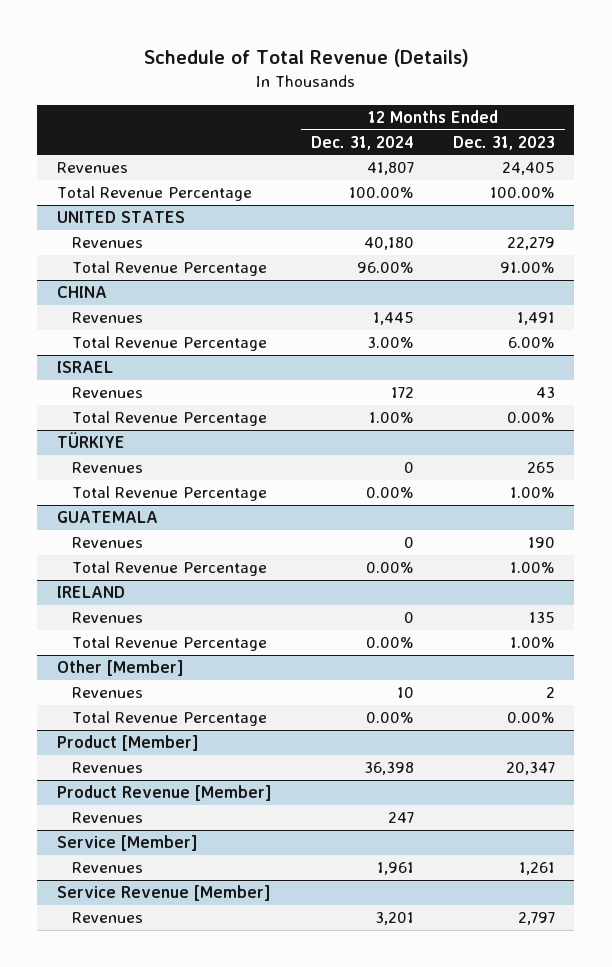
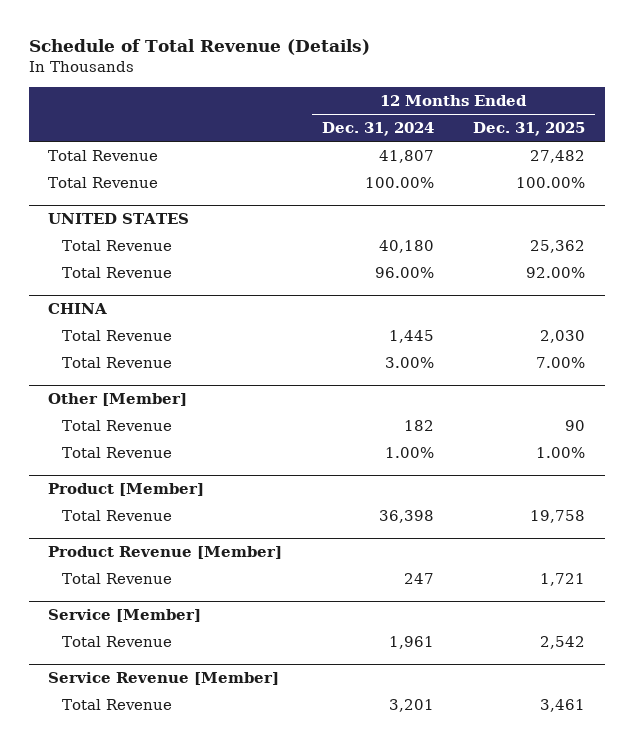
- | 12 Months Ended Dec. 31, 2024 | 12 Months Ended Dec. 31, 2023
+ | 12 Months Ended Dec. 31, 2024 | 12 Months Ended Dec. 31, 2025
- Revenues | 41,807 | 24,405
- Total Revenue Percentage | 100.00% | 100.00%
+ Total Revenue | 41,807 | 27,482
+ Total Revenue | 100.00% | 100.00%
@ UNITED STATES
- Revenues | 40,180 | 22,279
- Total Revenue Percentage | 96.00% | 91.00%
+ Total Revenue | 40,180 | 25,362
+ Total Revenue | 96.00% | 92.00%
@ CHINA
- Revenues | 1,445 | 1,491
- Total Revenue Percentage | 3.00% | 6.00%
- ISRAEL
- Revenues | 172 | 43
- Total Revenue Percentage | 1.00% | 0.00%
- TÜRKIYE
- Revenues | 0 | 265
- Total Revenue Percentage | 0.00% | 1.00%
- GUATEMALA
- Revenues | 0 | 190
- Total Revenue Percentage | 0.00% | 1.00%
- IRELAND
- Revenues | 0 | 135
- Total Revenue Percentage | 0.00% | 1.00%
@ CHINA
+ Total Revenue | 1,445 | 2,030
+ Total Revenue | 3.00% | 7.00%
@ Other [Member]
- Revenues | 10 | 2
- Total Revenue Percentage | 0.00% | 0.00%
+ Total Revenue | 182 | 90
+ Total Revenue | 1.00% | 1.00%
@ Product [Member]
- Revenues | 36,398 | 20,347
+ Total Revenue | 36,398 | 19,758
@ Product Revenue [Member]
- Revenues | 247 |
+ Total Revenue | 247 | 1,721
@ Service [Member]
- Revenues | 1,961 | 1,261
+ Total Revenue | 1,961 | 2,542
@ Service Revenue [Member]
- Revenues | 3,201 | 2,797
+ Total Revenue | 3,201 | 3,461

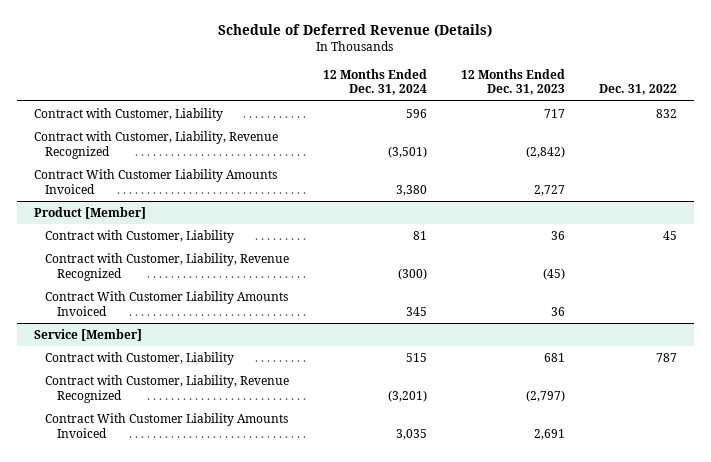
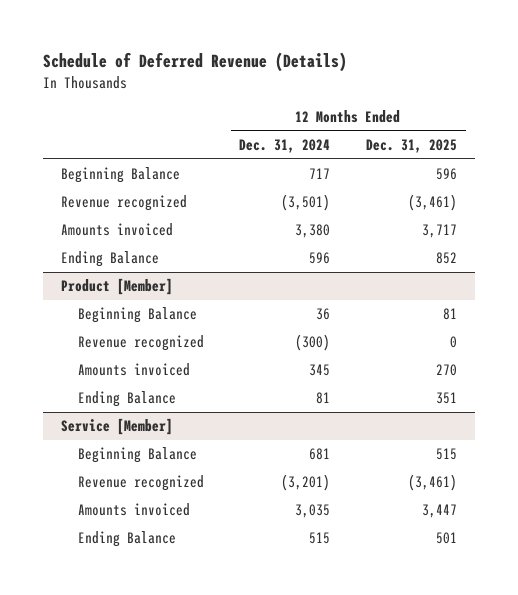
- | 12 Months Ended Dec. 31, 2024 | 12 Months Ended Dec. 31, 2023 | Dec. 31, 2022
+ | 12 Months Ended Dec. 31, 2024 | 12 Months Ended Dec. 31, 2025
- Contract with Customer, Liability | 596 | 717 | 832
- Contract with Customer, Liability, Revenue Recognized | (3,501) | (2,842) |
- Contract With Customer Liability Amounts Invoiced | 3,380 | 2,727 |
+ Beginning Balance | 717 | 596
+ Revenue recognized | (3,501) | (3,461)
+ Amounts invoiced | 3,380 | 3,717
+ Ending Balance | 596 | 852
@ Product [Member]
- Contract with Customer, Liability | 81 | 36 | 45
- Contract with Customer, Liability, Revenue Recognized | (300) | (45) |
- Contract With Customer Liability Amounts Invoiced | 345 | 36 |
+ Beginning Balance | 36 | 81
+ Revenue recognized | (300) | 0
+ Amounts invoiced | 345 | 270
+ Ending Balance | 81 | 351
@ Service [Member]
- Contract with Customer, Liability | 515 | 681 | 787
- Contract with Customer, Liability, Revenue Recognized | (3,201) | (2,797) |
- Contract With Customer Liability Amounts Invoiced | 3,035 | 2,691 |
+ Beginning Balance | 681 | 515
+ Revenue recognized | (3,201) | (3,461)
+ Amounts invoiced | 3,035 | 3,447
+ Ending Balance | 515 | 501

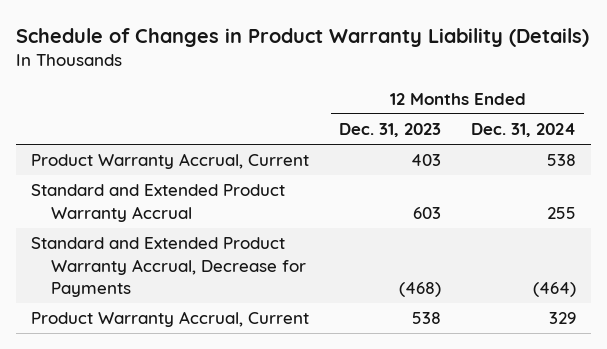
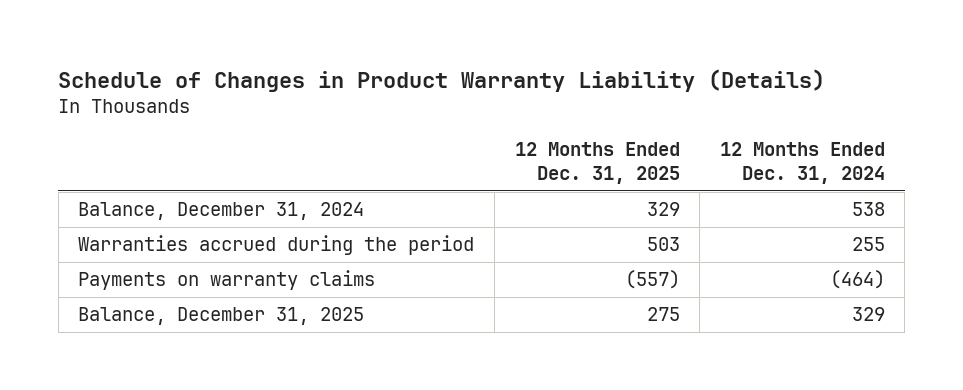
- | 12 Months Ended Dec. 31, 2023 | 12 Months Ended Dec. 31, 2024
+ | 12 Months Ended Dec. 31, 2025 | 12 Months Ended Dec. 31, 2024
- Product Warranty Accrual, Current | 403 | 538
- Standard and Extended Product Warranty Accrual | 603 | 255
- Standard and Extended Product Warranty Accrual, Decrease for Payments | (468) | (464)
- Product Warranty Accrual, Current | 538 | 329
+ Balance, December 31, 2024 | 329 | 538
+ Warranties accrued during the period | 503 | 255
+ Payments on warranty claims | (557) | (464)
+ Balance, December 31, 2025 | 275 | 329

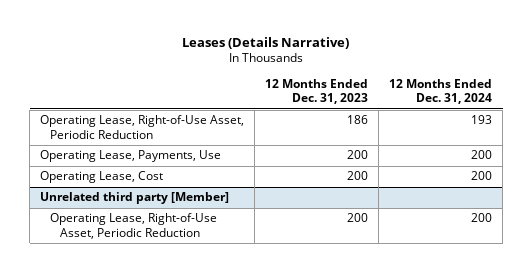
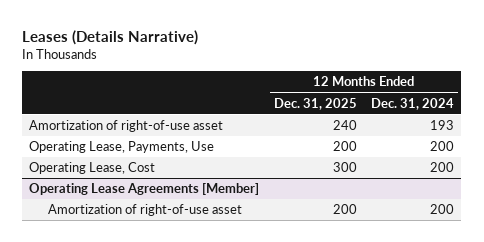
- | 12 Months Ended Dec. 31, 2023 | 12 Months Ended Dec. 31, 2024
+ | 12 Months Ended Dec. 31, 2025 | 12 Months Ended Dec. 31, 2024
- Operating Lease, Right-of-Use Asset, Periodic Reduction | 186 | 193
+ Amortization of right-of-use asset | 240 | 193
- Unrelated third party [Member]
- Operating Lease, Right-of-Use Asset, Periodic Reduction | 200 | 200
+ Operating Lease Agreements [Member]
+ Amortization of right-of-use asset | 200 | 200

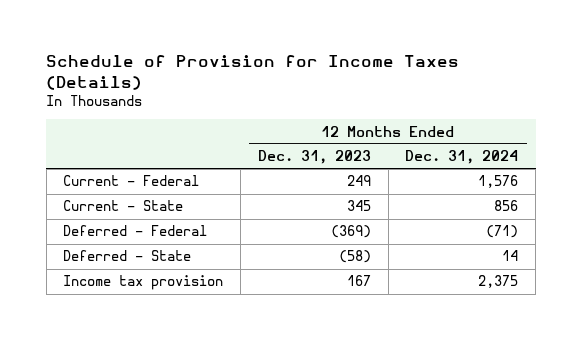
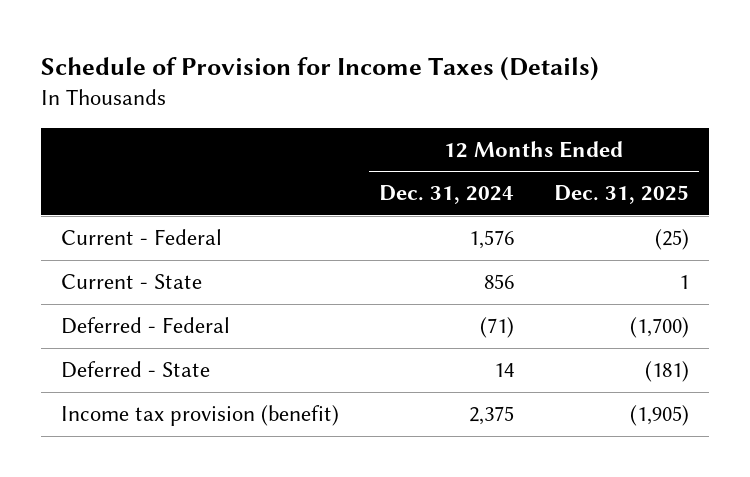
- | 12 Months Ended Dec. 31, 2023 | 12 Months Ended Dec. 31, 2024
+ | 12 Months Ended Dec. 31, 2024 | 12 Months Ended Dec. 31, 2025
- Income tax provision | 167 | 2,375
+ Income tax provision (benefit) | 2,375 | (1,905)

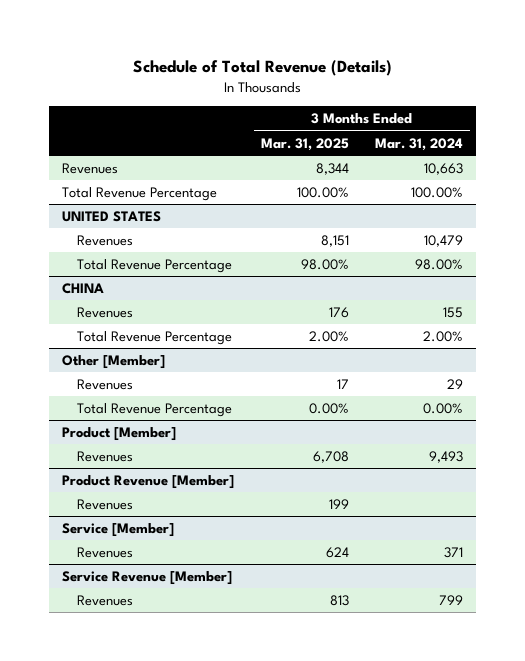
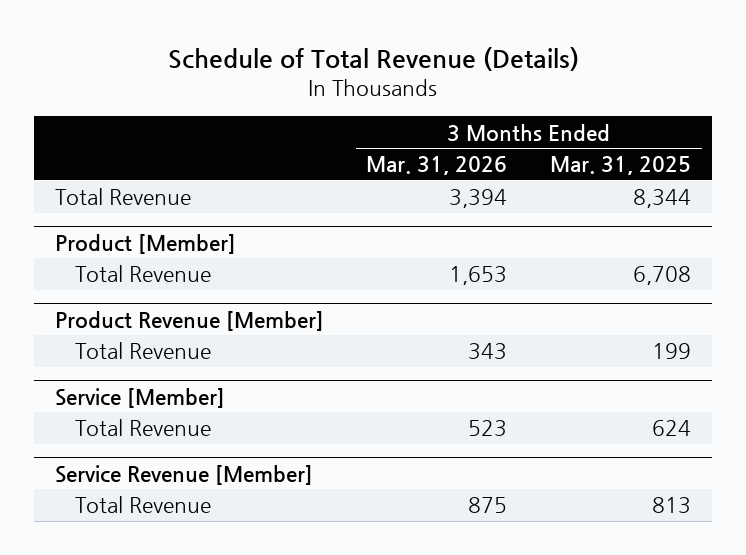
- | 3 Months Ended Mar. 31, 2025 | 3 Months Ended Mar. 31, 2024
+ | 3 Months Ended Mar. 31, 2026 | 3 Months Ended Mar. 31, 2025
- Revenues | 8,344 | 10,663
- Total Revenue Percentage | 100.00% | 100.00%
- UNITED STATES
- Revenues | 8,151 | 10,479
- Total Revenue Percentage | 98.00% | 98.00%
- CHINA
- Revenues | 176 | 155
- Total Revenue Percentage | 2.00% | 2.00%
- Other [Member]
- Revenues | 17 | 29
- Total Revenue Percentage | 0.00% | 0.00%
+ Total Revenue | 3,394 | 8,344
@ Product [Member]
- Revenues | 6,708 | 9,493
+ Total Revenue | 1,653 | 6,708
@ Product Revenue [Member]
- Revenues | 199 |
+ Total Revenue | 343 | 199
@ Service [Member]
- Revenues | 624 | 371
+ Total Revenue | 523 | 624
@ Service Revenue [Member]
- Revenues | 813 | 799
+ Total Revenue | 875 | 813

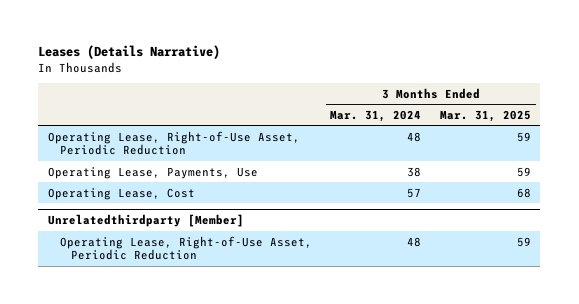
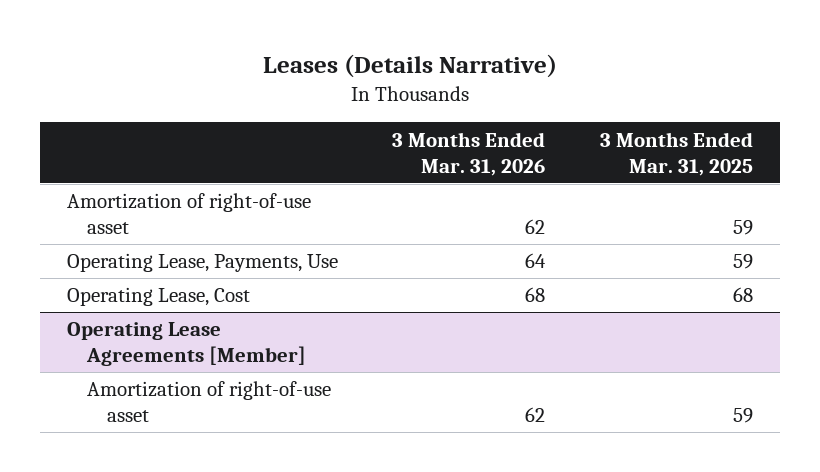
- | 3 Months Ended Mar. 31, 2024 | 3 Months Ended Mar. 31, 2025
+ | 3 Months Ended Mar. 31, 2026 | 3 Months Ended Mar. 31, 2025
- Operating Lease, Right-of-Use Asset, Periodic Reduction | 48 | 59
+ Amortization of right-of-use asset | 62 | 59
- Unrelatedthirdparty [Member]
- Operating Lease, Right-of-Use Asset, Periodic Reduction | 48 | 59
+ Operating Lease Agreements [Member]
+ Amortization of right-of-use asset | 62 | 59

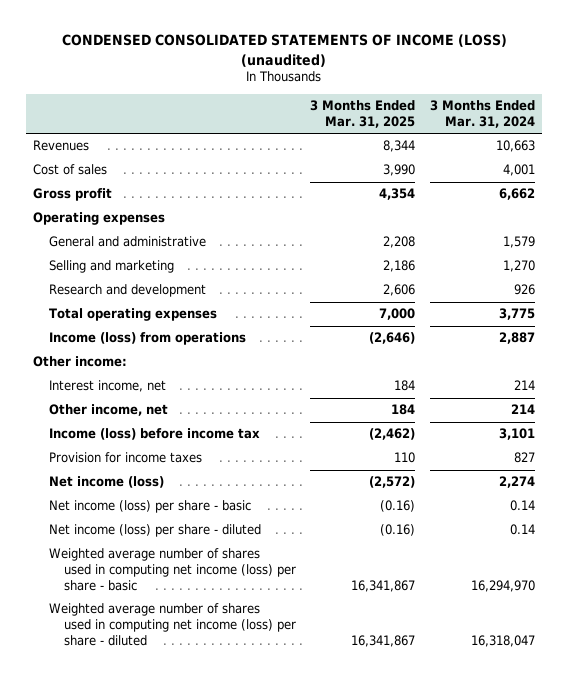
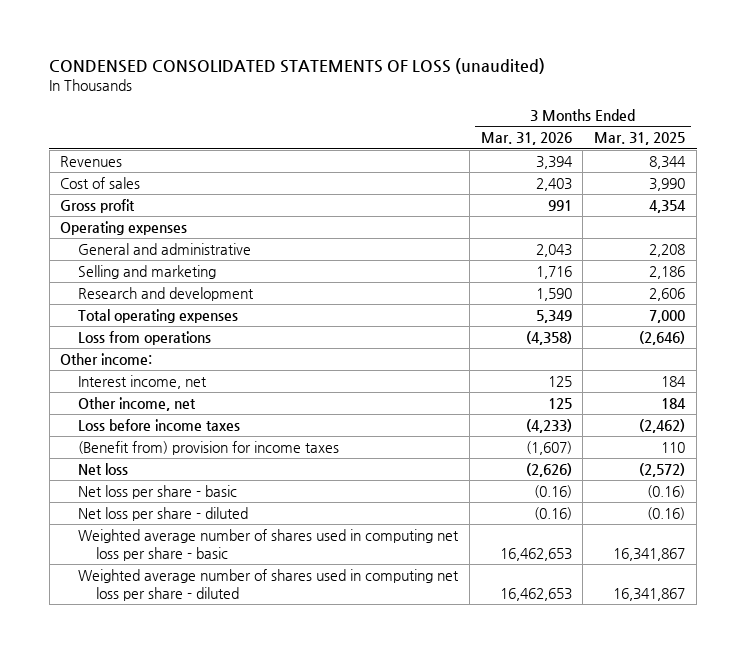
- CONDENSED CONSOLIDATED STATEMENTS OF INCOME (LOSS) (unaudited)
+ CONDENSED CONSOLIDATED STATEMENTS OF LOSS (unaudited)
- | 3 Months Ended Mar. 31, 2025 | 3 Months Ended Mar. 31, 2024
+ | 3 Months Ended Mar. 31, 2026 | 3 Months Ended Mar. 31, 2025
- Income (loss) from operations | (2,646) | 2,887
+ Loss from operations | (4,358) | (2,646)
- Income (loss) before income tax | (2,462) | 3,101
- Provision for income taxes | 110 | 827
- Net income (loss) | (2,572) | 2,274
- Net income (loss) per share - basic | (0.16) | 0.14
- Net income (loss) per share - diluted | (0.16) | 0.14
- Weighted average number of shares used in computing net income (loss) per share - basic | 16,341,867 | 16,294,970
- Weighted average number of shares used in computing net income (loss) per share - diluted | 16,341,867 | 16,318,047
+ Loss before income taxes | (4,233) | (2,462)
+ (Benefit from) provision for income taxes | (1,607) | 110
+ Net loss | (2,626) | (2,572)
+ Net loss per share - basic | (0.16) | (0.16)
+ Net loss per share - diluted | (0.16) | (0.16)
+ Weighted average number of shares used in computing net loss per share - basic | 16,462,653 | 16,341,867
+ Weighted average number of shares used in computing net loss per share - diluted | 16,462,653 | 16,341,867

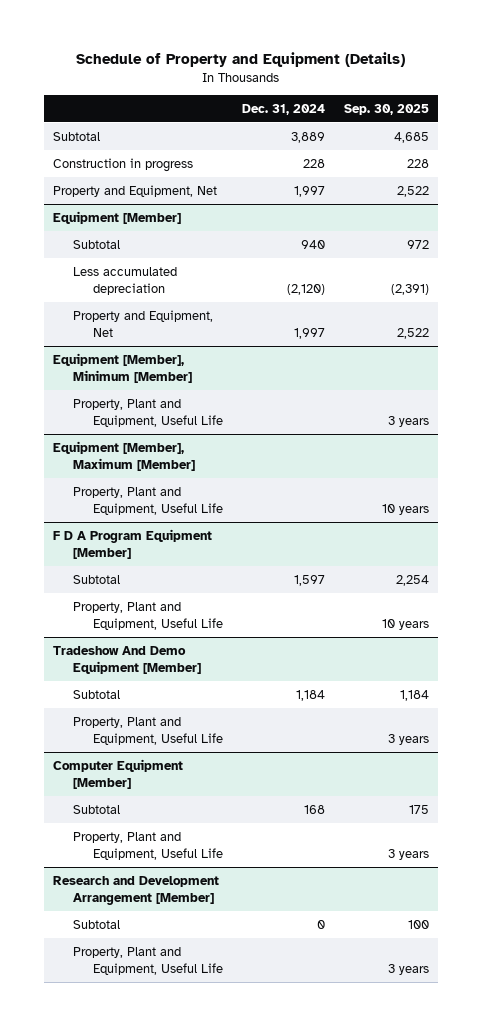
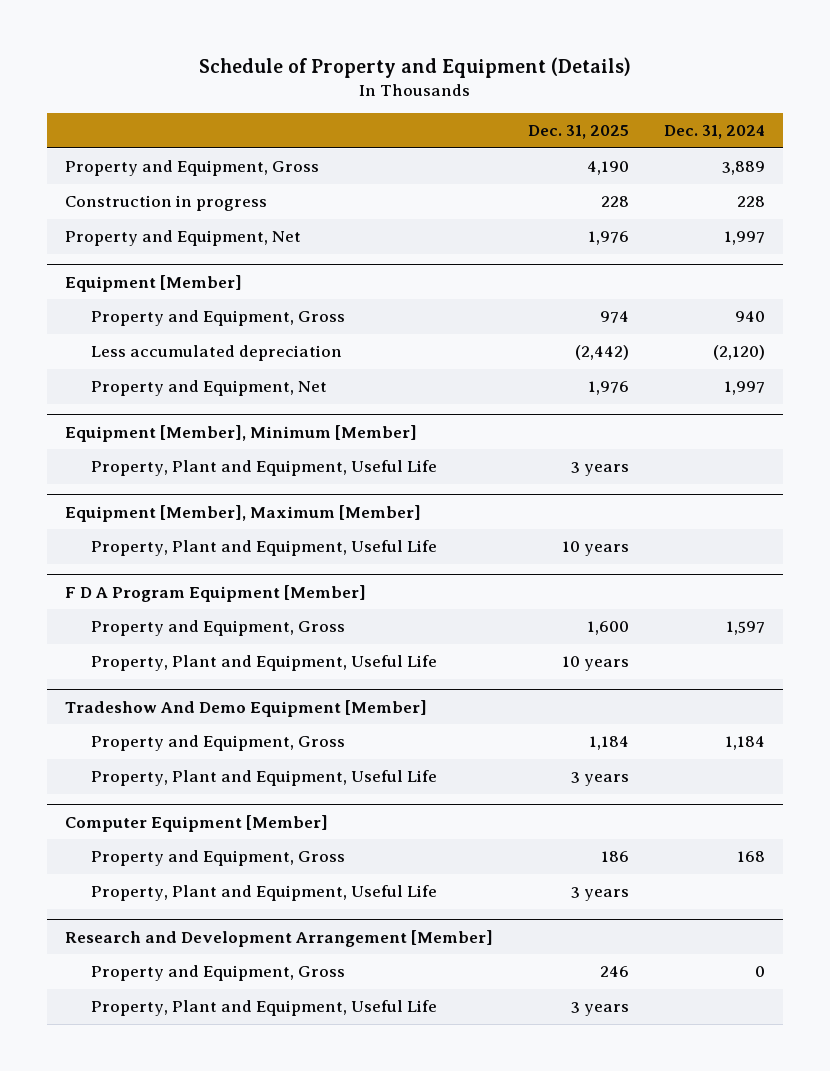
- | Dec. 31, 2024 | Sep. 30, 2025
+ | Dec. 31, 2025 | Dec. 31, 2024
- Subtotal | 3,889 | 4,685
+ Property and Equipment, Gross | 4,190 | 3,889
@ Equipment [Member]
- Subtotal | 940 | 972
+ Property and Equipment, Gross | 974 | 940
@ F D A Program Equipment [Member]
- Subtotal | 1,597 | 2,254
+ Property and Equipment, Gross | 1,600 | 1,597
@ Tradeshow And Demo Equipment [Member]
- Subtotal | 1,184 | 1,184
+ Property and Equipment, Gross | 1,184 | 1,184
@ Computer Equipment [Member]
- Subtotal | 168 | 175
+ Property and Equipment, Gross | 186 | 168
@ Research and Development Arrangement [Member]
- Subtotal | 0 | 100
+ Property and Equipment, Gross | 246 | 0

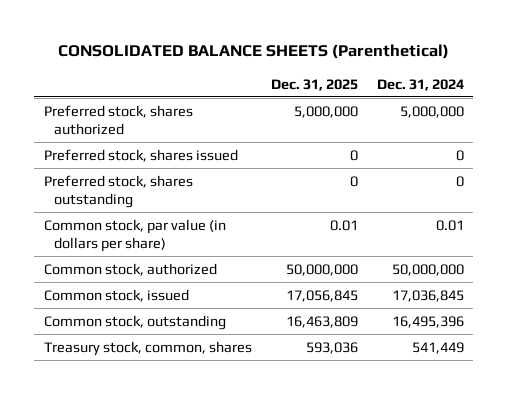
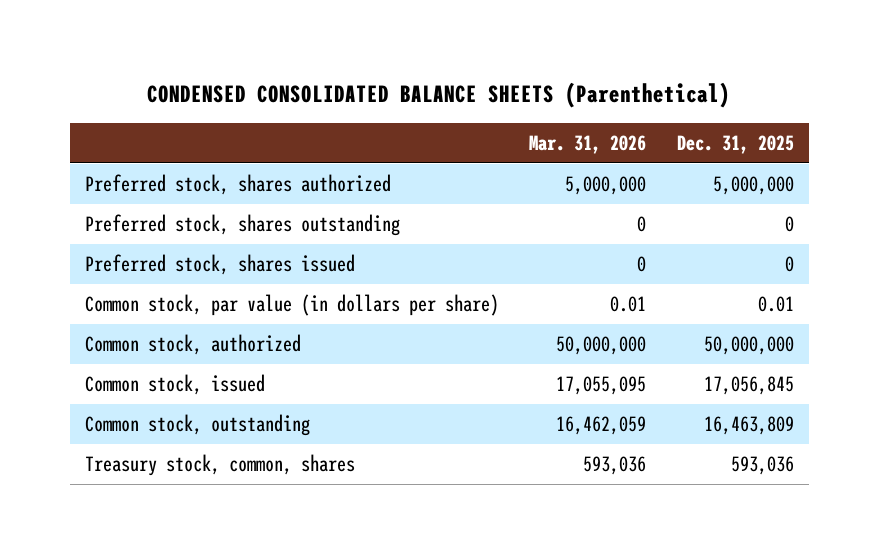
- CONSOLIDATED BALANCE SHEETS (Parenthetical)
+ CONDENSED CONSOLIDATED BALANCE SHEETS (Parenthetical)
- | Dec. 31, 2025 | Dec. 31, 2024
+ | Mar. 31, 2026 | Dec. 31, 2025
moved down: Preferred stock, shares issued | 0 | 0

